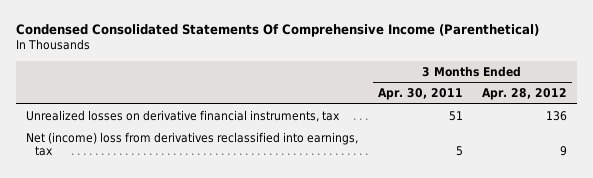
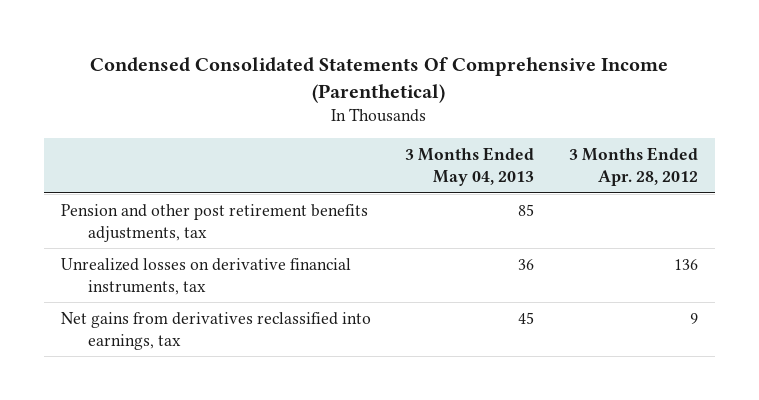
- | 3 Months Ended Apr. 30, 2011 | 3 Months Ended Apr. 28, 2012
+ | 3 Months Ended May 04, 2013 | 3 Months Ended Apr. 28, 2012
+ Pension and other post retirement benefits adjustments, tax | 85 |
- Net (income) loss from derivatives reclassified into earnings, tax | 5 | 9
+ Net gains from derivatives reclassified into earnings, tax | 45 | 9

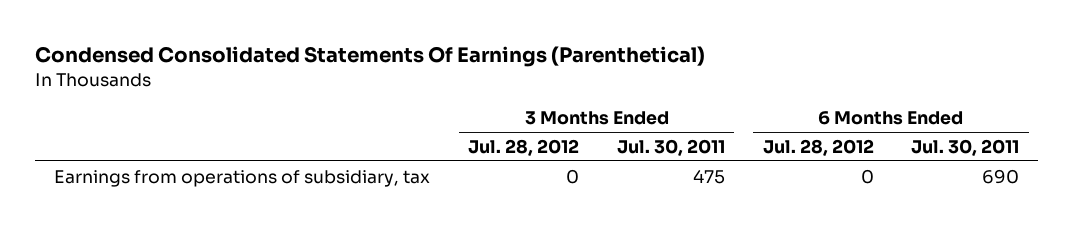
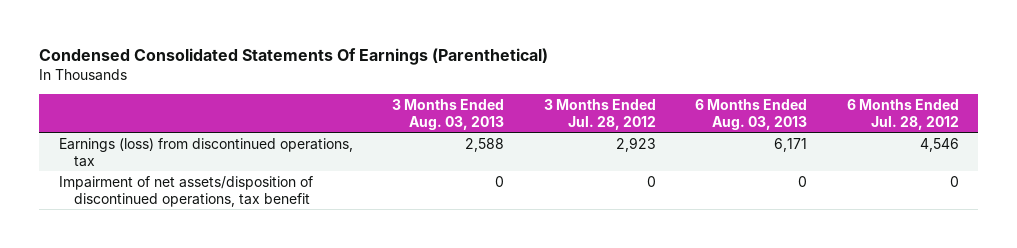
- | 3 Months Ended Jul. 28, 2012 | 3 Months Ended Jul. 30, 2011 | 6 Months Ended Jul. 28, 2012 | 6 Months Ended Jul. 30, 2011
+ | 3 Months Ended Aug. 03, 2013 | 3 Months Ended Jul. 28, 2012 | 6 Months Ended Aug. 03, 2013 | 6 Months Ended Jul. 28, 2012
- Earnings from operations of subsidiary, tax | 0 | 475 | 0 | 690
+ Earnings (loss) from discontinued operations, tax | 2,588 | 2,923 | 6,171 | 4,546
+ Impairment of net assets/disposition of discontinued operations, tax benefit | 0 | 0 | 0 | 0

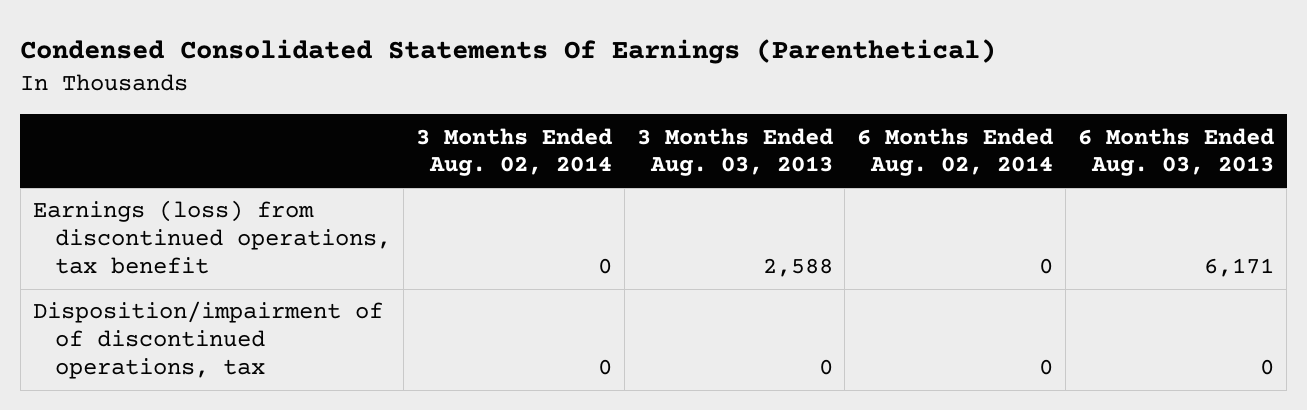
- | 3 Months Ended Aug. 03, 2013 | 3 Months Ended Jul. 28, 2012 | 6 Months Ended Aug. 03, 2013 | 6 Months Ended Jul. 28, 2012
+ | 3 Months Ended Aug. 02, 2014 | 3 Months Ended Aug. 03, 2013 | 6 Months Ended Aug. 02, 2014 | 6 Months Ended Aug. 03, 2013
- Earnings (loss) from discontinued operations, tax | 2,588 | 2,923 | 6,171 | 4,546
- Impairment of net assets/disposition of discontinued operations, tax benefit | 0 | 0 | 0 | 0
+ Earnings (loss) from discontinued operations, tax benefit | 0 | 2,588 | 0 | 6,171
+ Disposition/impairment of of discontinued operations, tax | 0 | 0 | 0 | 0

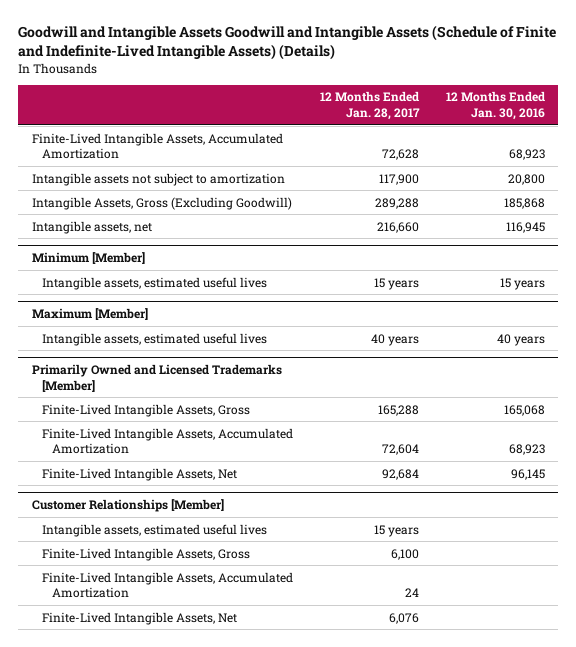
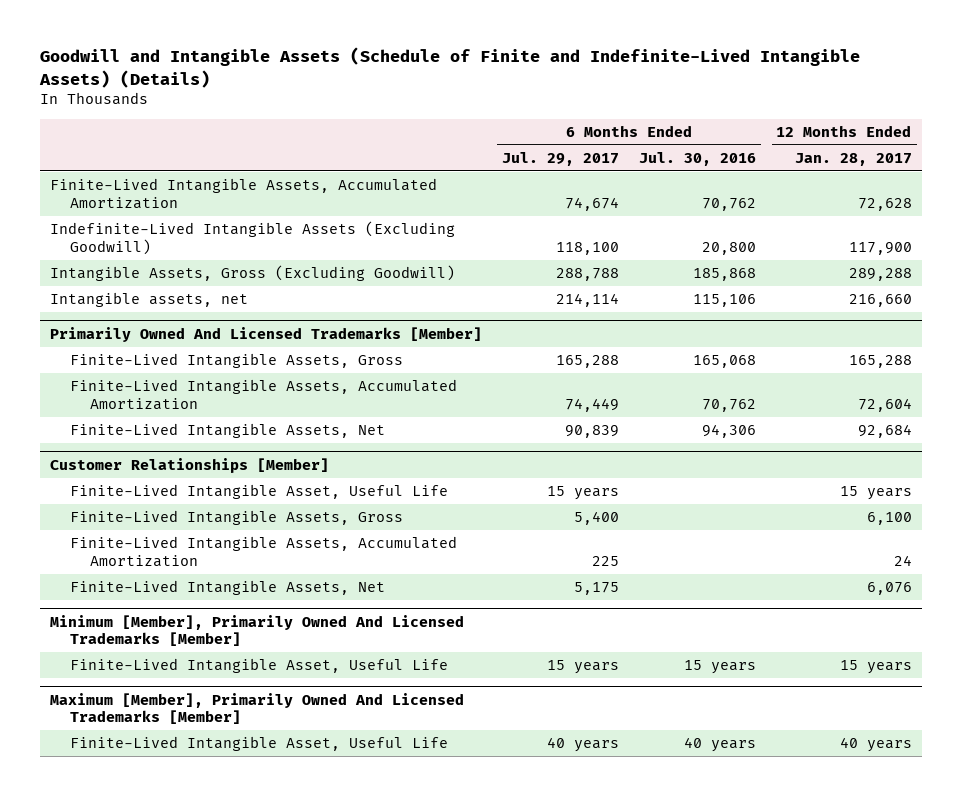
- Goodwill and Intangible Assets Goodwill and Intangible Assets (Schedule of Finite and Indefinite-Lived Intangible Assets) (Details)
+ Goodwill and Intangible Assets (Schedule of Finite and Indefinite-Lived Intangible Assets) (Details)
- | 12 Months Ended Jan. 28, 2017 | 12 Months Ended Jan. 30, 2016
+ | 6 Months Ended Jul. 29, 2017 | 6 Months Ended Jul. 30, 2016 | 12 Months Ended Jan. 28, 2017
- Intangible assets not subject to amortization | 117,900 | 20,800
+ Indefinite-Lived Intangible Assets (Excluding Goodwill) | 118,100 | 20,800 | 117,900
- Minimum [Member]
- Intangible assets, estimated useful lives | 15 years | 15 years
- Maximum [Member]
- Intangible assets, estimated useful lives | 40 years | 40 years
- Primarily Owned and Licensed Trademarks [Member]
+ Primarily Owned And Licensed Trademarks [Member]
@ Customer Relationships [Member]
- Intangible assets, estimated useful lives | 15 years |
+ Finite-Lived Intangible Asset, Useful Life | 15 years | | 15 years
+ Minimum [Member], Primarily Owned And Licensed Trademarks [Member]
+ Finite-Lived Intangible Asset, Useful Life | 15 years | 15 years | 15 years
+ Maximum [Member], Primarily Owned And Licensed Trademarks [Member]
+ Finite-Lived Intangible Asset, Useful Life | 40 years | 40 years | 40 years

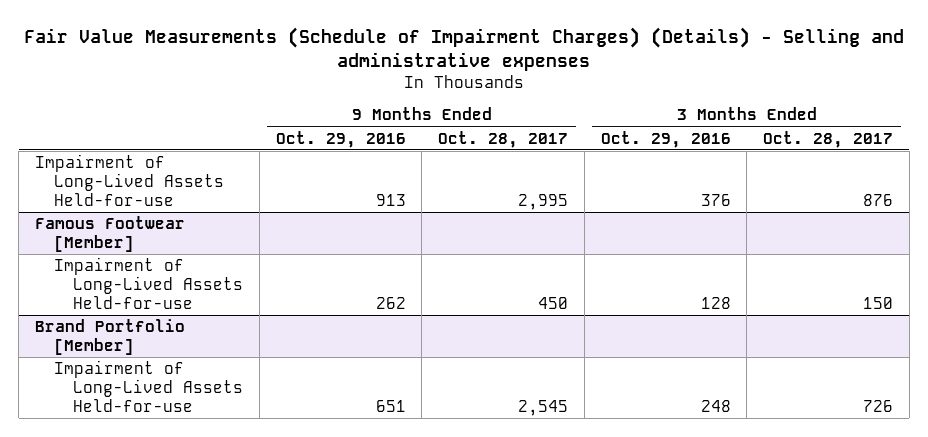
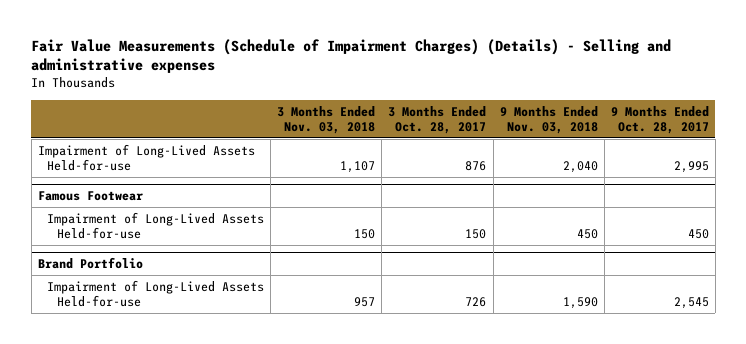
- | 9 Months Ended Oct. 29, 2016 | 9 Months Ended Oct. 28, 2017 | 3 Months Ended Oct. 29, 2016 | 3 Months Ended Oct. 28, 2017
+ | 3 Months Ended Nov. 03, 2018 | 3 Months Ended Oct. 28, 2017 | 9 Months Ended Nov. 03, 2018 | 9 Months Ended Oct. 28, 2017
- Famous Footwear [Member]
+ Famous Footwear
- Brand Portfolio [Member]
+ Brand Portfolio

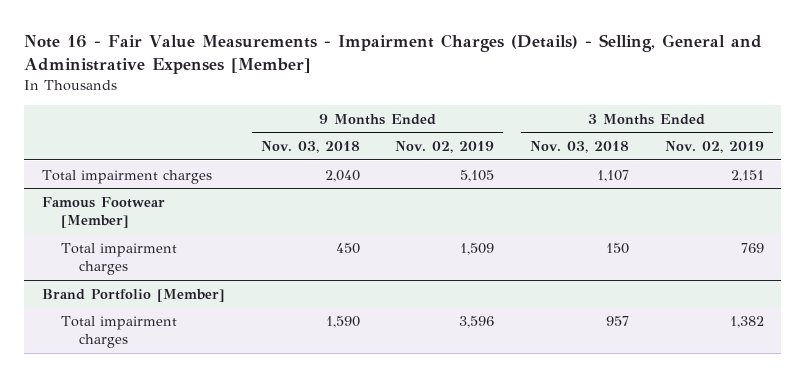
- Fair Value Measurements (Schedule of Impairment Charges) (Details) - Selling and administrative expenses
+ Note 16 - Fair Value Measurements - Impairment Charges (Details) - Selling, General and Administrative Expenses [Member]
- | 3 Months Ended Nov. 03, 2018 | 3 Months Ended Oct. 28, 2017 | 9 Months Ended Nov. 03, 2018 | 9 Months Ended Oct. 28, 2017
+ | 9 Months Ended Nov. 03, 2018 | 9 Months Ended Nov. 02, 2019 | 3 Months Ended Nov. 03, 2018 | 3 Months Ended Nov. 02, 2019
- Impairment of Long-Lived Assets Held-for-use | 1,107 | 876 | 2,040 | 2,995
- Famous Footwear
- Impairment of Long-Lived Assets Held-for-use | 150 | 150 | 450 | 450
- Brand Portfolio
- Impairment of Long-Lived Assets Held-for-use | 957 | 726 | 1,590 | 2,545
+ Total impairment charges | 2,040 | 5,105 | 1,107 | 2,151
+ Famous Footwear [Member]
+ Total impairment charges | 450 | 1,509 | 150 | 769
+ Brand Portfolio [Member]
+ Total impairment charges | 1,590 | 3,596 | 957 | 1,382

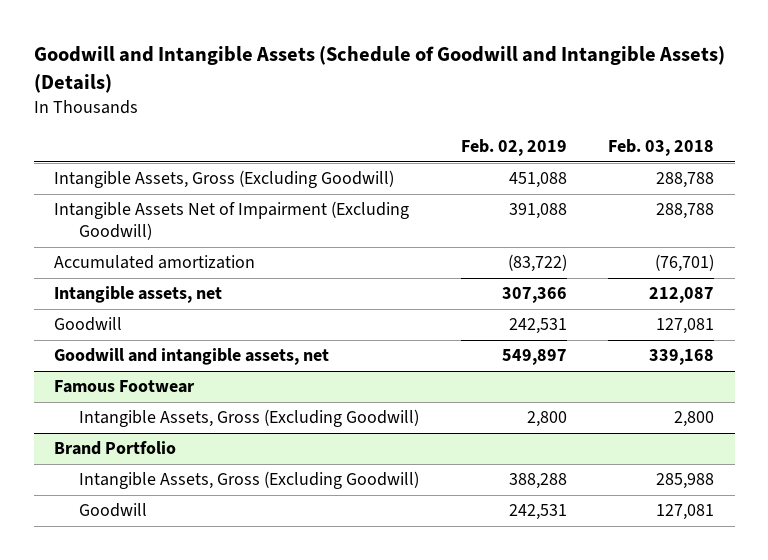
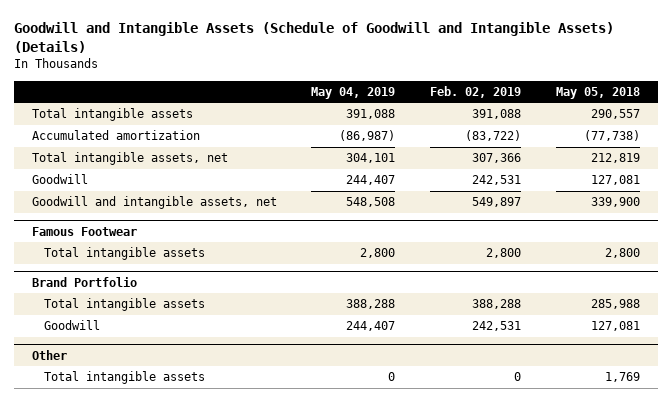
- | Feb. 02, 2019 | Feb. 03, 2018
+ | May 04, 2019 | Feb. 02, 2019 | May 05, 2018
- Intangible Assets, Gross (Excluding Goodwill) | 451,088 | 288,788
- Intangible Assets Net of Impairment (Excluding Goodwill) | 391,088 | 288,788
+ Total intangible assets | 391,088 | 391,088 | 290,557
- Intangible assets, net | 307,366 | 212,087
+ Total intangible assets, net | 304,101 | 307,366 | 212,819
@ Famous Footwear
- Intangible Assets, Gross (Excluding Goodwill) | 2,800 | 2,800
+ Total intangible assets | 2,800 | 2,800 | 2,800
@ Brand Portfolio
- Intangible Assets, Gross (Excluding Goodwill) | 388,288 | 285,988
+ Total intangible assets | 388,288 | 388,288 | 285,988
+ Other
+ Total intangible assets | 0 | 0 | 1,769

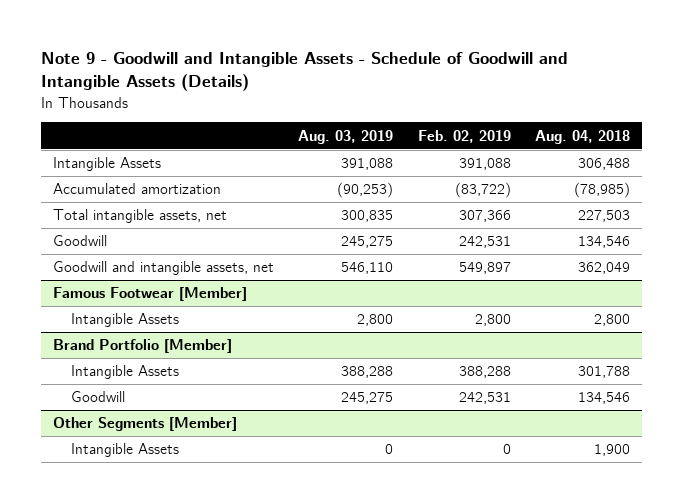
- Goodwill and Intangible Assets (Schedule of Goodwill and Intangible Assets) (Details)
+ Note 9 - Goodwill and Intangible Assets - Schedule of Goodwill and Intangible Assets (Details)
- | May 04, 2019 | Feb. 02, 2019 | May 05, 2018
+ | Aug. 03, 2019 | Feb. 02, 2019 | Aug. 04, 2018
- Total intangible assets | 391,088 | 391,088 | 290,557
+ Intangible Assets | 391,088 | 391,088 | 306,488
- Famous Footwear
- Total intangible assets | 2,800 | 2,800 | 2,800
- Brand Portfolio
- Total intangible assets | 388,288 | 388,288 | 285,988
+ Famous Footwear [Member]
+ Intangible Assets | 2,800 | 2,800 | 2,800
+ Brand Portfolio [Member]
+ Intangible Assets | 388,288 | 388,288 | 301,788
- Other
- Total intangible assets | 0 | 0 | 1,769
+ Other Segments [Member]
+ Intangible Assets | 0 | 0 | 1,900

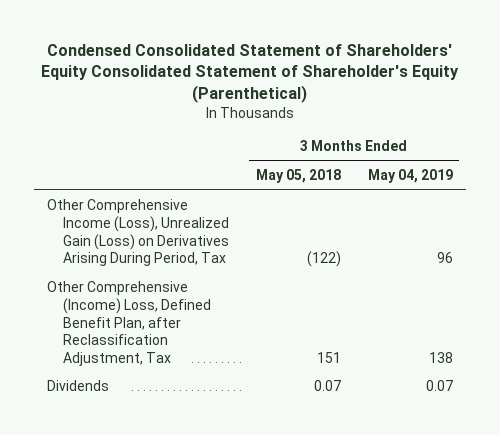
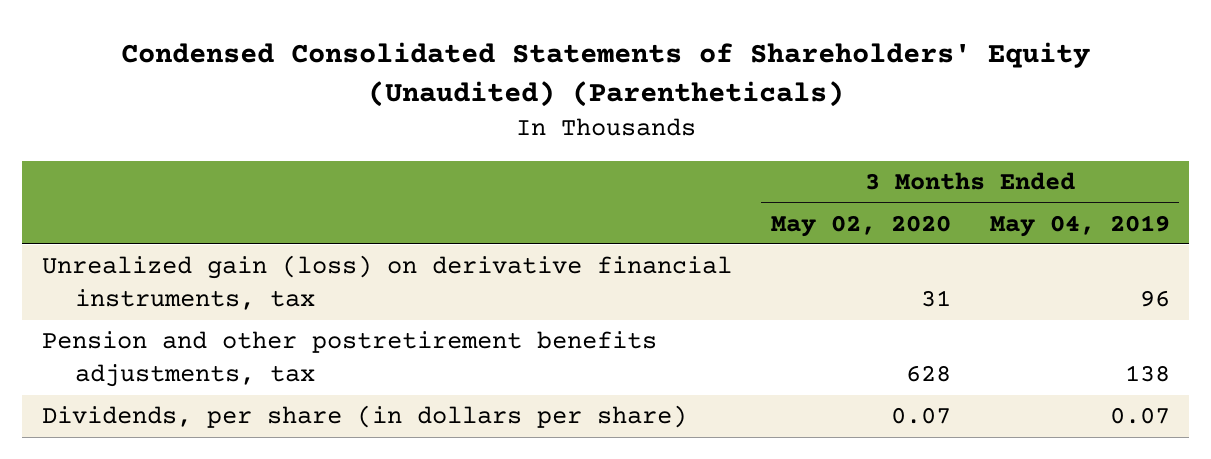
- Condensed Consolidated Statement of Shareholders' Equity Consolidated Statement of Shareholder's Equity (Parenthetical)
+ Condensed Consolidated Statements of Shareholders' Equity (Unaudited) (Parentheticals)
- | 3 Months Ended May 05, 2018 | 3 Months Ended May 04, 2019
+ | 3 Months Ended May 02, 2020 | 3 Months Ended May 04, 2019
- Other Comprehensive Income (Loss), Unrealized Gain (Loss) on Derivatives Arising During Period, Tax | (122) | 96
- Other Comprehensive (Income) Loss, Defined Benefit Plan, after Reclassification Adjustment, Tax | 151 | 138
- Dividends | 0.07 | 0.07
+ Unrealized gain (loss) on derivative financial instruments, tax | 31 | 96
+ Pension and other postretirement benefits adjustments, tax | 628 | 138
+ Dividends, per share (in dollars per share) | 0.07 | 0.07

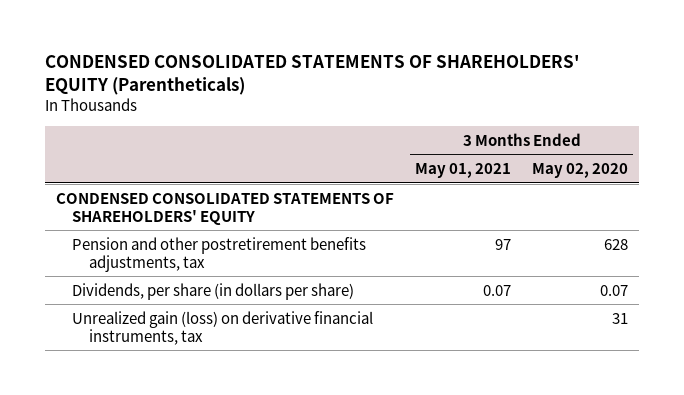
- Condensed Consolidated Statements of Shareholders' Equity (Unaudited) (Parentheticals)
+ CONDENSED CONSOLIDATED STATEMENTS OF SHAREHOLDERS' EQUITY (Parentheticals)
- | 3 Months Ended May 02, 2020 | 3 Months Ended May 04, 2019
+ | 3 Months Ended May 01, 2021 | 3 Months Ended May 02, 2020
+ CONDENSED CONSOLIDATED STATEMENTS OF SHAREHOLDERS' EQUITY
moved down: Unrealized gain (loss) on derivative financial instruments, tax | | 31

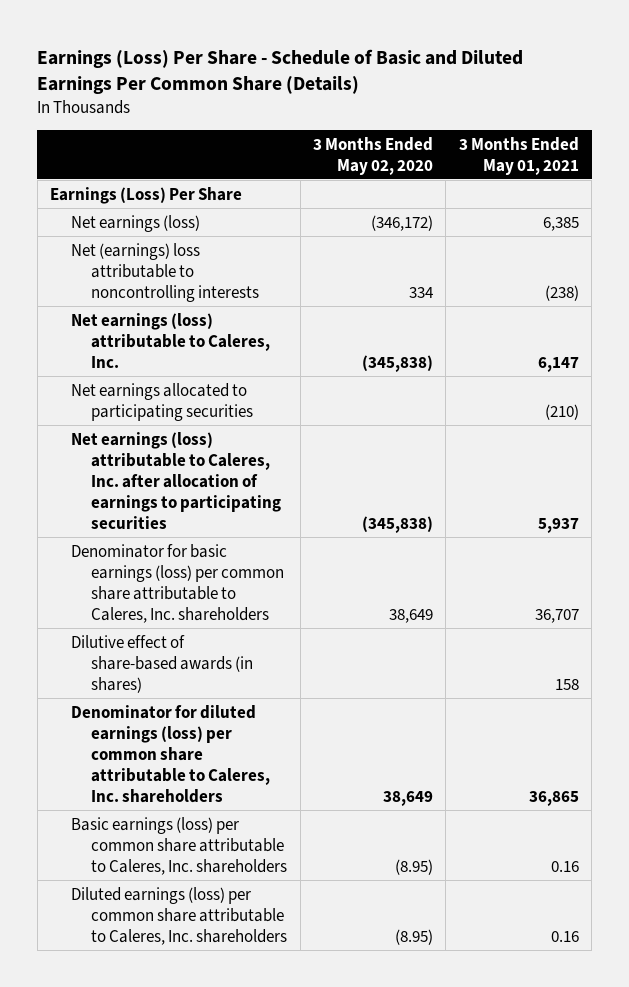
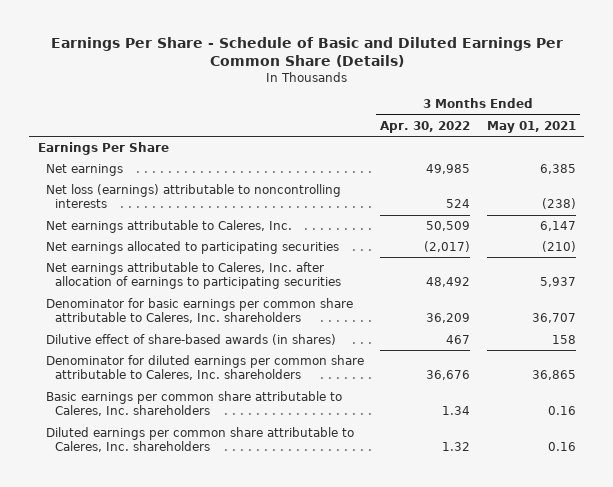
- Earnings (Loss) Per Share - Schedule of Basic and Diluted Earnings Per Common Share (Details)
+ Earnings Per Share - Schedule of Basic and Diluted Earnings Per Common Share (Details)
- | 3 Months Ended May 02, 2020 | 3 Months Ended May 01, 2021
+ | 3 Months Ended Apr. 30, 2022 | 3 Months Ended May 01, 2021
- Earnings (Loss) Per Share
- Net earnings (loss) | (346,172) | 6,385
- Net (earnings) loss attributable to noncontrolling interests | 334 | (238)
- Net earnings (loss) attributable to Caleres, Inc. | (345,838) | 6,147
+ Earnings Per Share
+ Net earnings | 49,985 | 6,385
+ Net loss (earnings) attributable to noncontrolling interests | 524 | (238)
+ Net earnings attributable to Caleres, Inc. | 50,509 | 6,147
- Net earnings (loss) attributable to Caleres, Inc. after allocation of earnings to participating securities | (345,838) | 5,937
- Denominator for basic earnings (loss) per common share attributable to Caleres, Inc. shareholders | 38,649 | 36,707
+ Net earnings attributable to Caleres, Inc. after allocation of earnings to participating securities | 48,492 | 5,937
+ Denominator for basic earnings per common share attributable to Caleres, Inc. shareholders | 36,209 | 36,707
- Denominator for diluted earnings (loss) per common share attributable to Caleres, Inc. shareholders | 38,649 | 36,865
- Basic earnings (loss) per common share attributable to Caleres, Inc. shareholders | (8.95) | 0.16
- Diluted earnings (loss) per common share attributable to Caleres, Inc. shareholders | (8.95) | 0.16
+ Denominator for diluted earnings per common share attributable to Caleres, Inc. shareholders | 36,676 | 36,865
+ Basic earnings per common share attributable to Caleres, Inc. shareholders | 1.34 | 0.16
+ Diluted earnings per common share attributable to Caleres, Inc. shareholders | 1.32 | 0.16

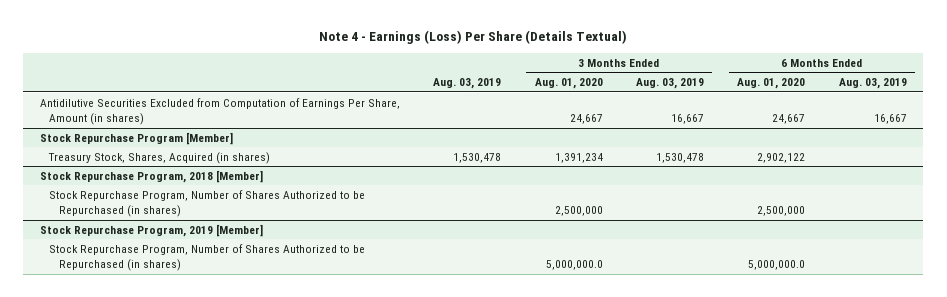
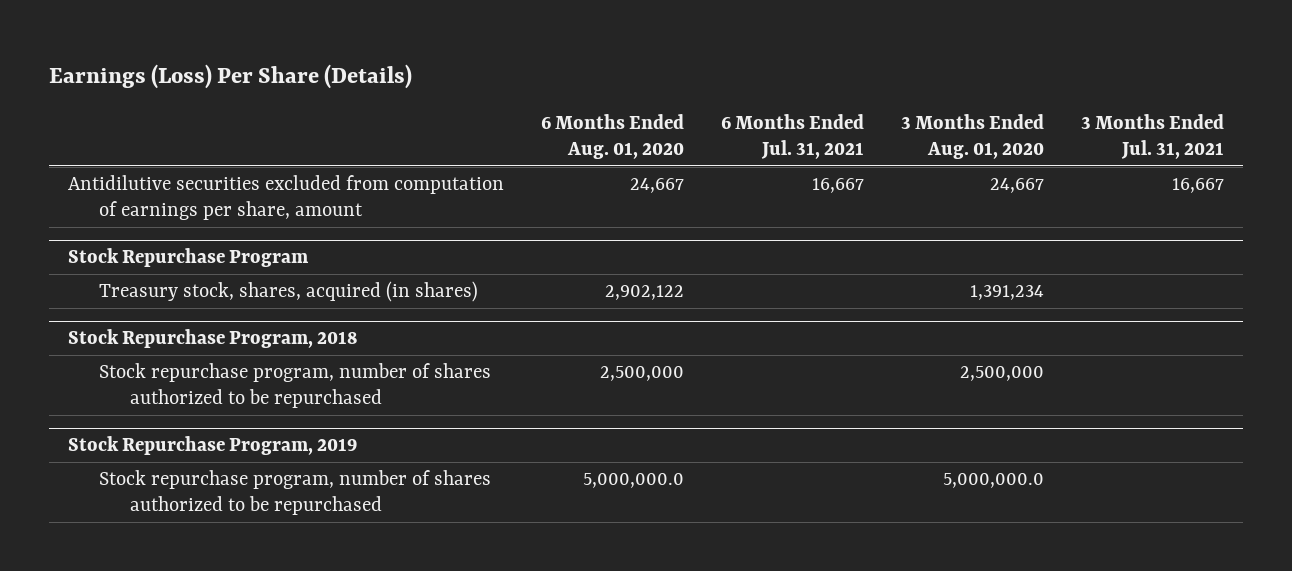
- Note 4 - Earnings (Loss) Per Share (Details Textual)
+ Earnings (Loss) Per Share (Details)
- | Aug. 03, 2019 | 3 Months Ended Aug. 01, 2020 | 3 Months Ended Aug. 03, 2019 | 6 Months Ended Aug. 01, 2020 | 6 Months Ended Aug. 03, 2019
+ | 6 Months Ended Aug. 01, 2020 | 6 Months Ended Jul. 31, 2021 | 3 Months Ended Aug. 01, 2020 | 3 Months Ended Jul. 31, 2021
- Antidilutive Securities Excluded from Computation of Earnings Per Share, Amount (in shares) | | 24,667 | 16,667 | 24,667 | 16,667
- Stock Repurchase Program [Member]
- Treasury Stock, Shares, Acquired (in shares) | 1,530,478 | 1,391,234 | 1,530,478 | 2,902,122 |
- Stock Repurchase Program, 2018 [Member]
- Stock Repurchase Program, Number of Shares Authorized to be Repurchased (in shares) | | 2,500,000 | | 2,500,000 |
- Stock Repurchase Program, 2019 [Member]
- Stock Repurchase Program, Number of Shares Authorized to be Repurchased (in shares) | | 5,000,000.0 | | 5,000,000.0 |
+ Antidilutive securities excluded from computation of earnings per share, amount | 24,667 | 16,667 | 24,667 | 16,667
+ Stock Repurchase Program
+ Treasury stock, shares, acquired (in shares) | 2,902,122 | | 1,391,234 |
+ Stock Repurchase Program, 2018
+ Stock repurchase program, number of shares authorized to be repurchased | 2,500,000 | | 2,500,000 |
+ Stock Repurchase Program, 2019
+ Stock repurchase program, number of shares authorized to be repurchased | 5,000,000.0 | | 5,000,000.0 |

